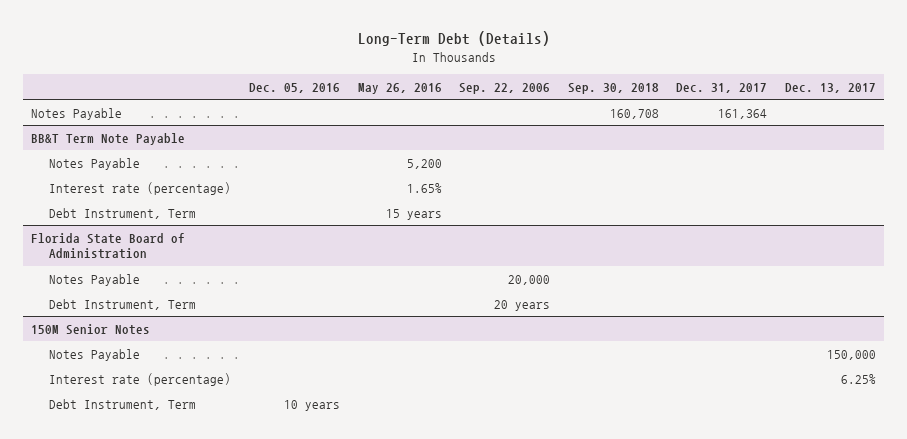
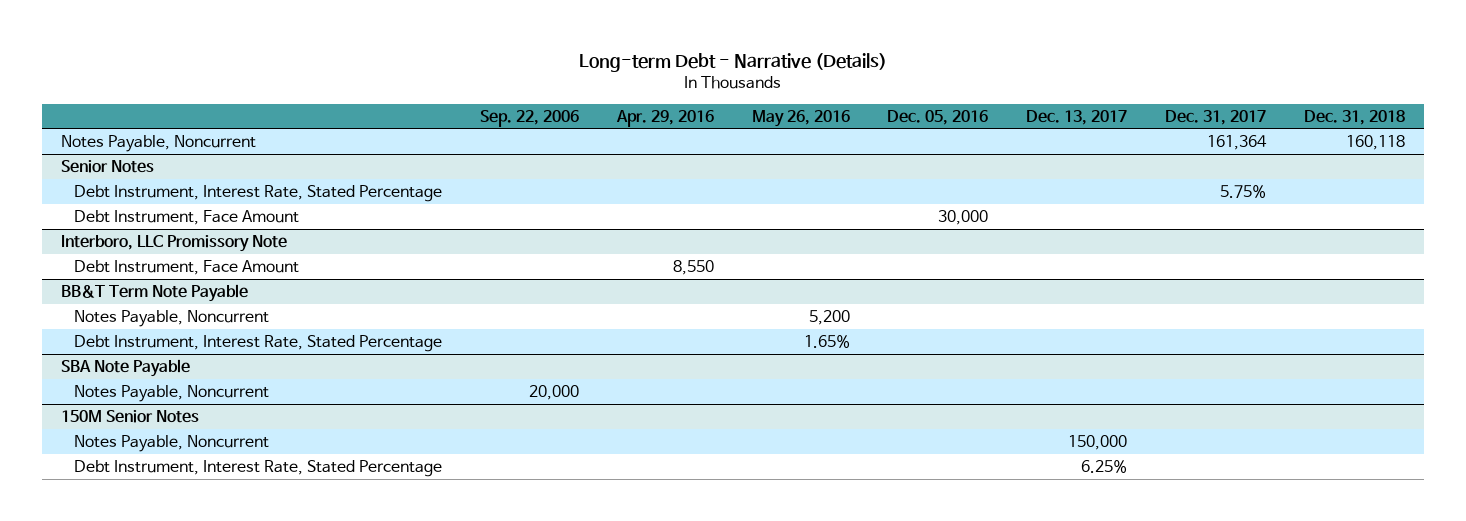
- Long-Term Debt (Details)
+ Long-term Debt - Narrative (Details)
- | Dec. 05, 2016 | May 26, 2016 | Sep. 22, 2006 | Sep. 30, 2018 | Dec. 31, 2017 | Dec. 13, 2017
+ | Sep. 22, 2006 | Apr. 29, 2016 | May 26, 2016 | Dec. 05, 2016 | Dec. 13, 2017 | Dec. 31, 2017 | Dec. 31, 2018
- Notes Payable | | | | 160,708 | 161,364 |
+ Notes Payable, Noncurrent | | | | | | 161,364 | 160,118
+ Senior Notes
+ Debt Instrument, Interest Rate, Stated Percentage | | | | | | 5.75% |
+ Debt Instrument, Face Amount | | | | 30,000 | | |
+ Interboro, LLC Promissory Note
+ Debt Instrument, Face Amount | | 8,550 | | | | |
@ BB&T Term Note Payable
- Notes Payable | | 5,200 | | | |
- Interest rate (percentage) | | 1.65% | | | |
- Debt Instrument, Term | | 15 years | | | |
- Florida State Board of Administration
- Notes Payable | | | 20,000 | | |
- Debt Instrument, Term | | | 20 years | | |
@ BB&T Term Note Payable
+ Notes Payable, Noncurrent | | | 5,200 | | | |
+ Debt Instrument, Interest Rate, Stated Percentage | | | 1.65% | | | |
+ SBA Note Payable
+ Notes Payable, Noncurrent | 20,000 | | | | | |
@ 150M Senior Notes
- Notes Payable | | | | | | 150,000
- Interest rate (percentage) | | | | | | 6.25%
- Debt Instrument, Term | 10 years | | | | |
+ Notes Payable, Noncurrent | | | | | 150,000 | |
+ Debt Instrument, Interest Rate, Stated Percentage | | | | | 6.25% | |

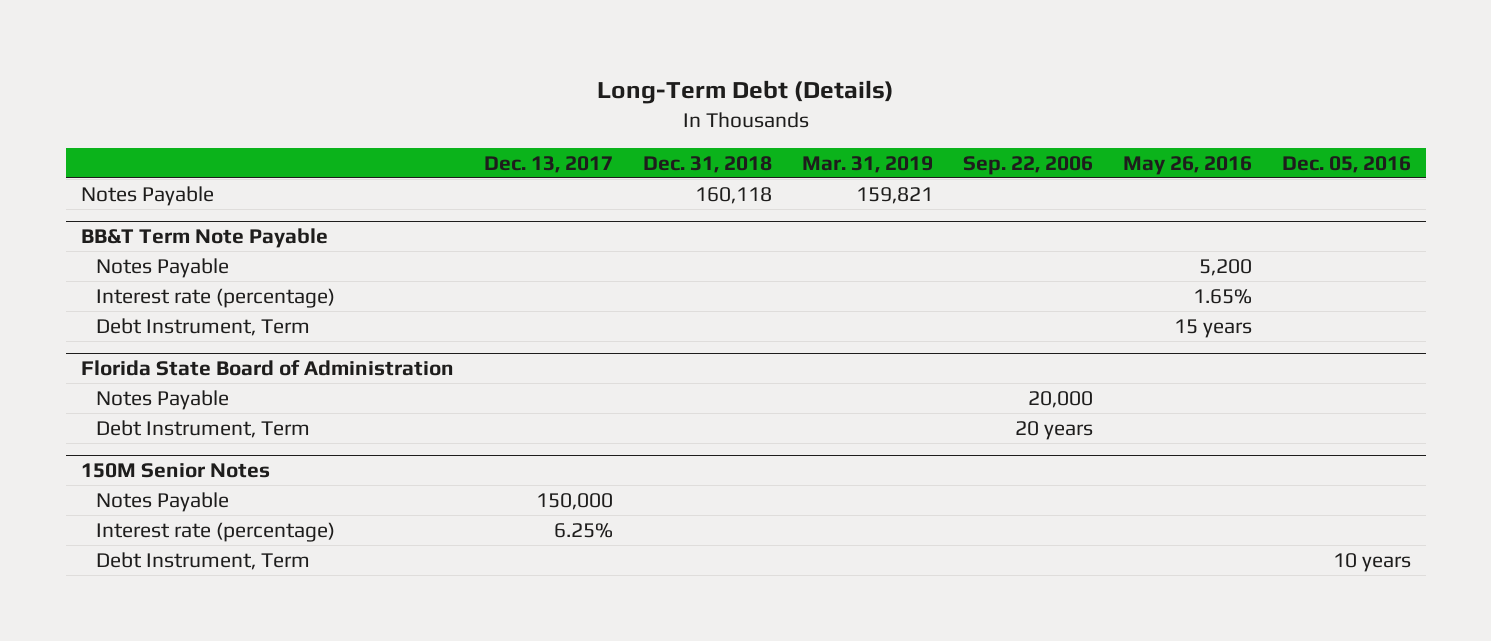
- Long-term Debt - Narrative (Details)
+ Long-Term Debt (Details)
- | Sep. 22, 2006 | Apr. 29, 2016 | May 26, 2016 | Dec. 05, 2016 | Dec. 13, 2017 | Dec. 31, 2017 | Dec. 31, 2018
+ | Dec. 13, 2017 | Dec. 31, 2018 | Mar. 31, 2019 | Sep. 22, 2006 | May 26, 2016 | Dec. 05, 2016
- Notes Payable, Noncurrent | | | | | | 161,364 | 160,118
- Senior Notes
- Debt Instrument, Interest Rate, Stated Percentage | | | | | | 5.75% |
- Debt Instrument, Face Amount | | | | 30,000 | | |
- Interboro, LLC Promissory Note
- Debt Instrument, Face Amount | | 8,550 | | | | |
+ Notes Payable | | 160,118 | 159,821 | | |
@ BB&T Term Note Payable
- Notes Payable, Noncurrent | | | 5,200 | | | |
- Debt Instrument, Interest Rate, Stated Percentage | | | 1.65% | | | |
- SBA Note Payable
- Notes Payable, Noncurrent | 20,000 | | | | | |
@ BB&T Term Note Payable
+ Notes Payable | | | | | 5,200 |
+ Interest rate (percentage) | | | | | 1.65% |
+ Debt Instrument, Term | | | | | 15 years |
+ Florida State Board of Administration
+ Notes Payable | | | | 20,000 | |
+ Debt Instrument, Term | | | | 20 years | |
@ 150M Senior Notes
- Notes Payable, Noncurrent | | | | | 150,000 | |
- Debt Instrument, Interest Rate, Stated Percentage | | | | | 6.25% | |
+ Notes Payable | 150,000 | | | | |
+ Interest rate (percentage) | 6.25% | | | | |
+ Debt Instrument, Term | | | | | | 10 years

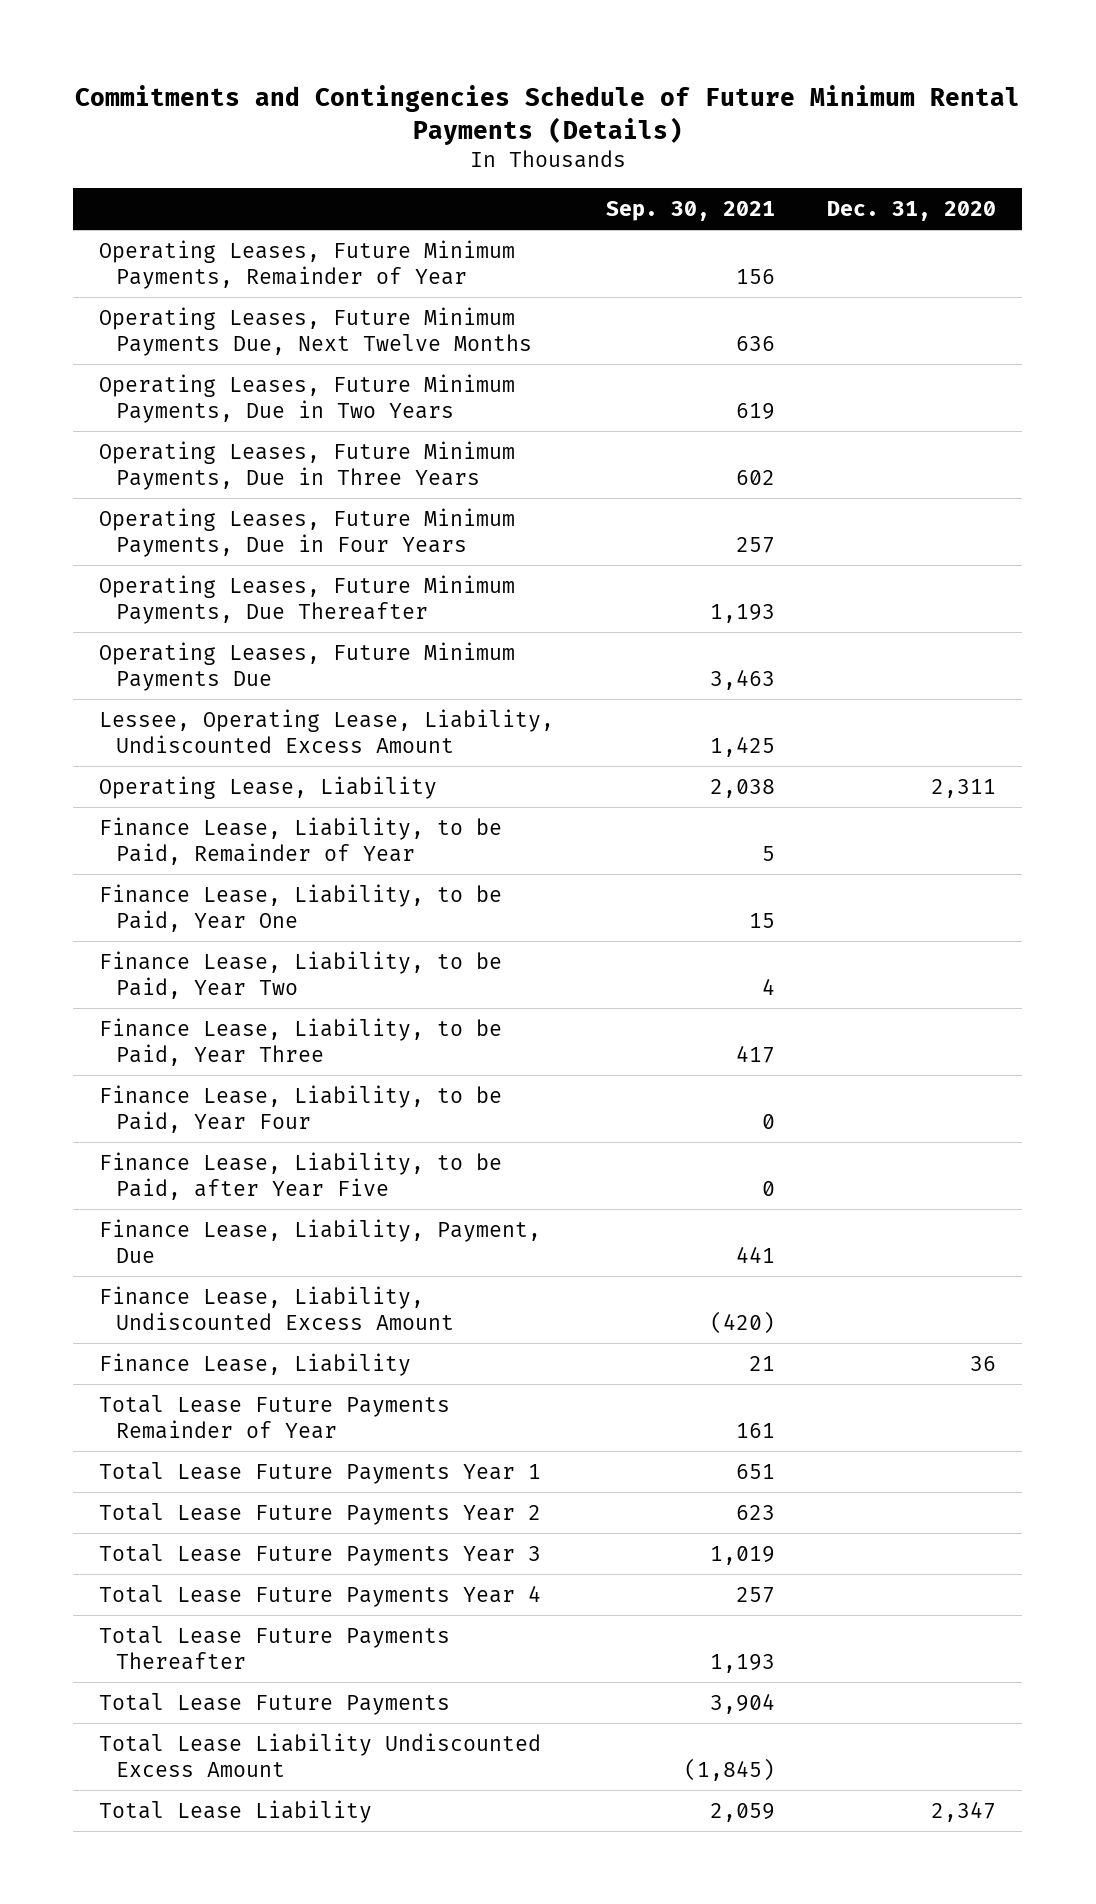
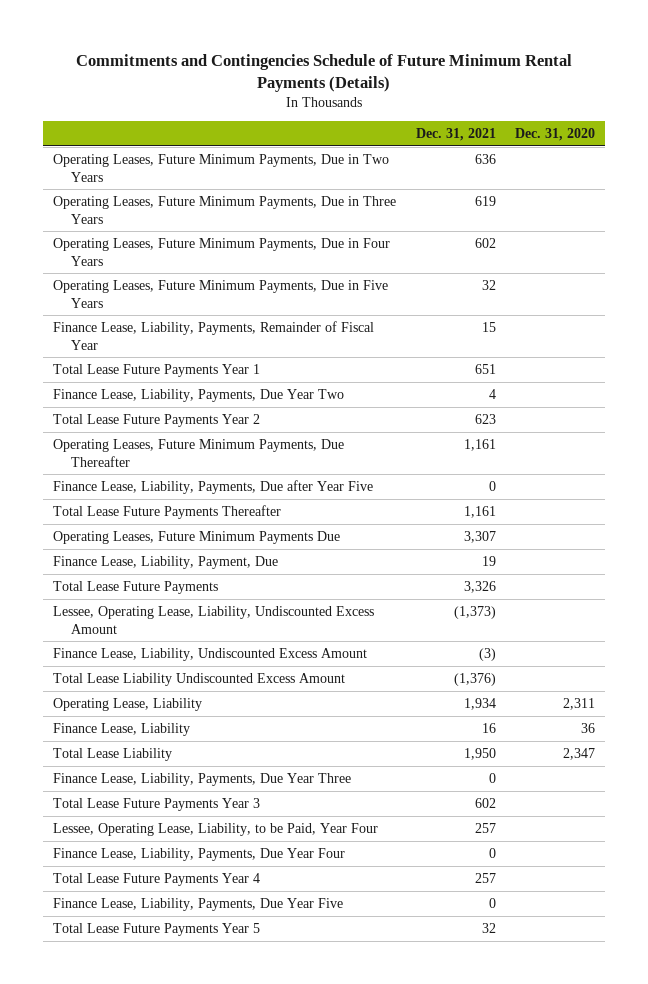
- | Sep. 30, 2021 | Dec. 31, 2020
+ | Dec. 31, 2021 | Dec. 31, 2020
- Operating Leases, Future Minimum Payments, Remainder of Year | 156 |
- Operating Leases, Future Minimum Payments Due, Next Twelve Months | 636 |
+ Operating Leases, Future Minimum Payments, Due in Five Years | 32 |
+ Finance Lease, Liability, Payments, Remainder of Fiscal Year | 15 |
moved up: Total Lease Future Payments Year 1 | 651 |
+ Finance Lease, Liability, Payments, Due Year Two | 4 |
moved up: Total Lease Future Payments Year 2 | 623 |
+ Finance Lease, Liability, Payments, Due after Year Five | 0 |
moved up: Total Lease Future Payments Thereafter | 1,161 |
- Finance Lease, Liability, to be Paid, Remainder of Year | 5 |
- Finance Lease, Liability, to be Paid, Year One | 15 |
- Finance Lease, Liability, to be Paid, Year Two | 4 |
- Finance Lease, Liability, to be Paid, Year Three | 417 |
- Finance Lease, Liability, to be Paid, Year Four | 0 |
- Finance Lease, Liability, to be Paid, after Year Five | 0 |
moved up: Total Lease Future Payments | 3,326 |
moved down: Lessee, Operating Lease, Liability, Undiscounted Excess Amount | (1,373) |
moved up: Total Lease Liability Undiscounted Excess Amount | (1,376) |
moved down: Operating Lease, Liability | 1,934 | 2,311
- Total Lease Future Payments Remainder of Year | 161 |
moved up: Total Lease Liability | 1,950 | 2,347
+ Finance Lease, Liability, Payments, Due Year Three | 0 |
+ Lessee, Operating Lease, Liability, to be Paid, Year Four | 257 |
+ Finance Lease, Liability, Payments, Due Year Four | 0 |
+ Finance Lease, Liability, Payments, Due Year Five | 0 |
+ Total Lease Future Payments Year 5 | 32 |

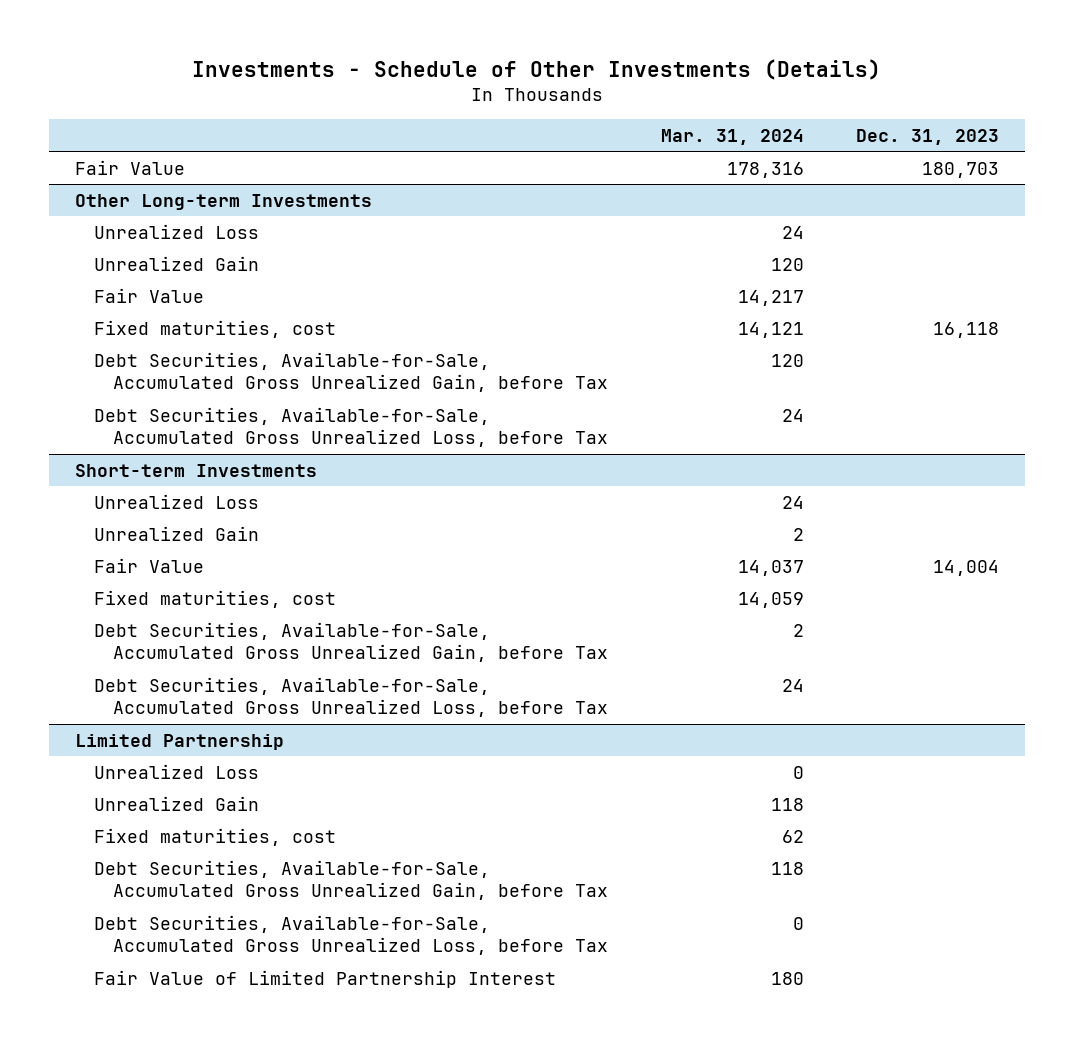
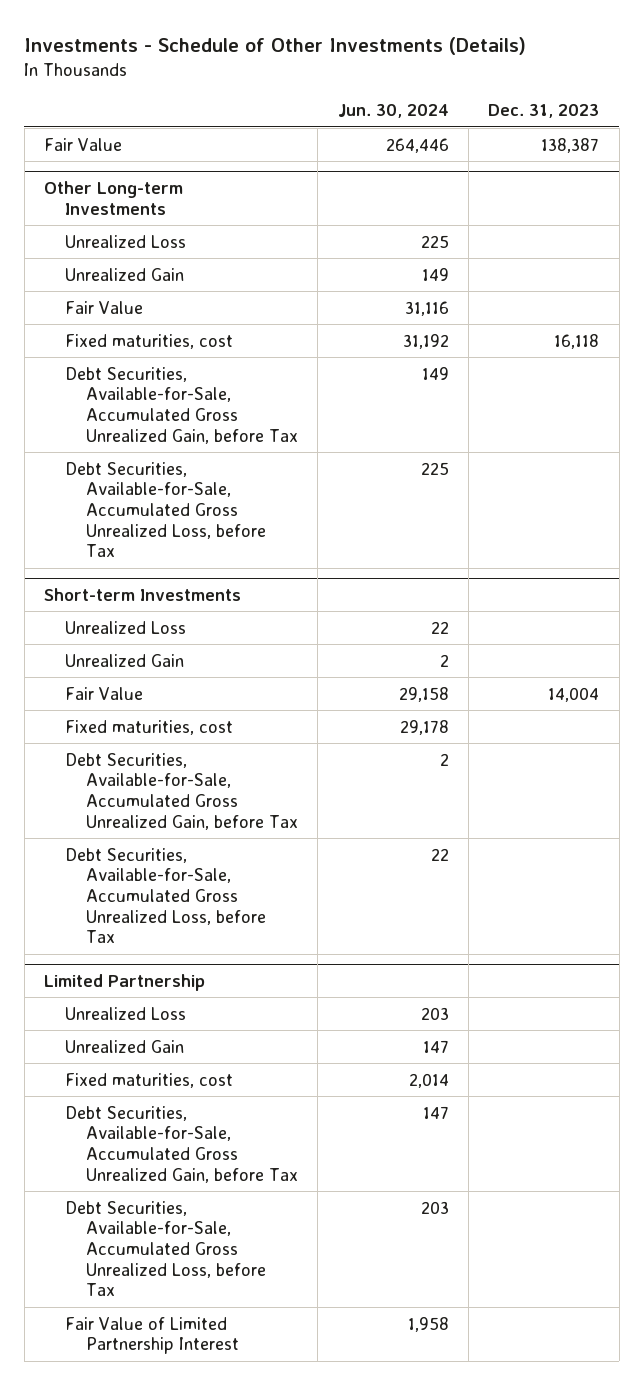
- | Mar. 31, 2024 | Dec. 31, 2023
+ | Jun. 30, 2024 | Dec. 31, 2023
- Fair Value | 178,316 | 180,703
+ Fair Value | 264,446 | 138,387

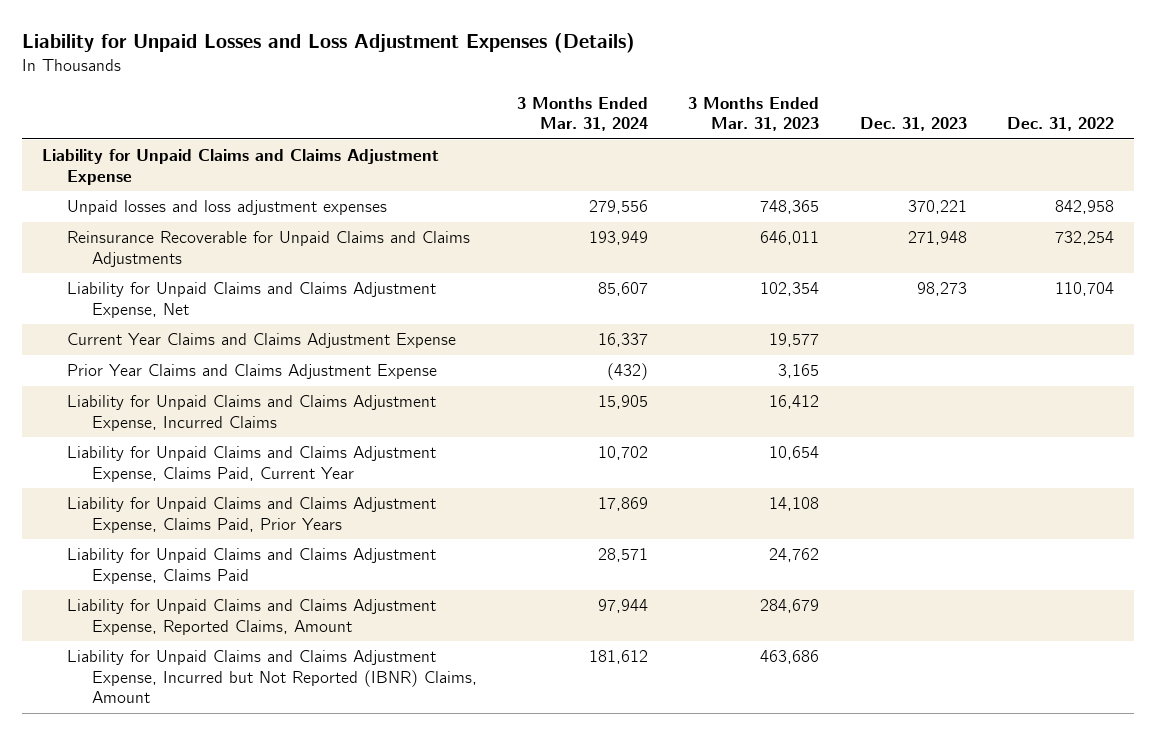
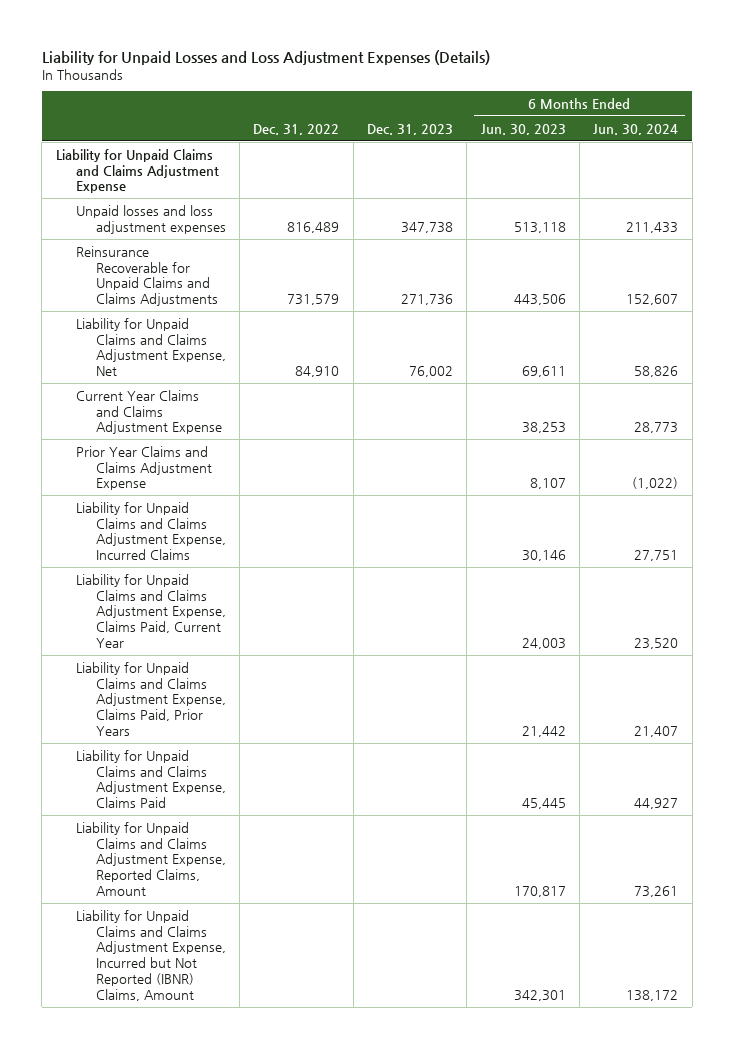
- | 3 Months Ended Mar. 31, 2024 | 3 Months Ended Mar. 31, 2023 | Dec. 31, 2023 | Dec. 31, 2022
+ | Dec. 31, 2022 | Dec. 31, 2023 | 6 Months Ended Jun. 30, 2023 | 6 Months Ended Jun. 30, 2024
- Unpaid losses and loss adjustment expenses | 279,556 | 748,365 | 370,221 | 842,958
- Reinsurance Recoverable for Unpaid Claims and Claims Adjustments | 193,949 | 646,011 | 271,948 | 732,254
- Liability for Unpaid Claims and Claims Adjustment Expense, Net | 85,607 | 102,354 | 98,273 | 110,704
+ Unpaid losses and loss adjustment expenses | 816,489 | 347,738 | 513,118 | 211,433
+ Reinsurance Recoverable for Unpaid Claims and Claims Adjustments | 731,579 | 271,736 | 443,506 | 152,607
+ Liability for Unpaid Claims and Claims Adjustment Expense, Net | 84,910 | 76,002 | 69,611 | 58,826

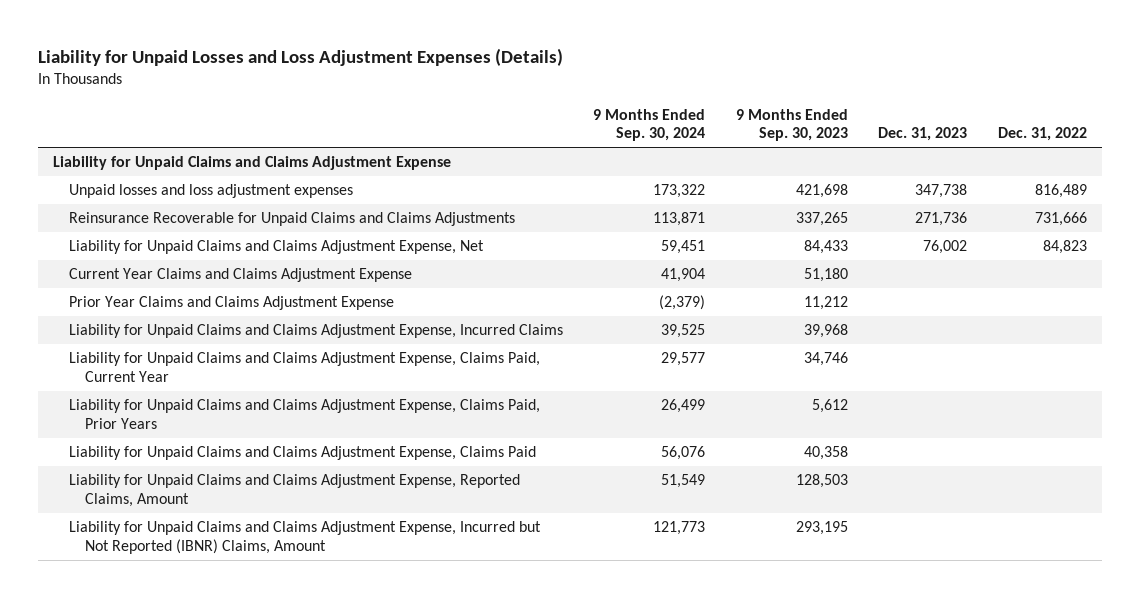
- | Dec. 31, 2022 | Dec. 31, 2023 | 6 Months Ended Jun. 30, 2023 | 6 Months Ended Jun. 30, 2024
+ | 9 Months Ended Sep. 30, 2024 | 9 Months Ended Sep. 30, 2023 | Dec. 31, 2023 | Dec. 31, 2022
- Reinsurance Recoverable for Unpaid Claims and Claims Adjustments | 731,579 | 271,736 | 443,506 | 152,607
- Liability for Unpaid Claims and Claims Adjustment Expense, Net | 84,910 | 76,002 | 69,611 | 58,826
+ Reinsurance Recoverable for Unpaid Claims and Claims Adjustments | 113,871 | 337,265 | 271,736 | 731,666
+ Liability for Unpaid Claims and Claims Adjustment Expense, Net | 59,451 | 84,433 | 76,002 | 84,823

